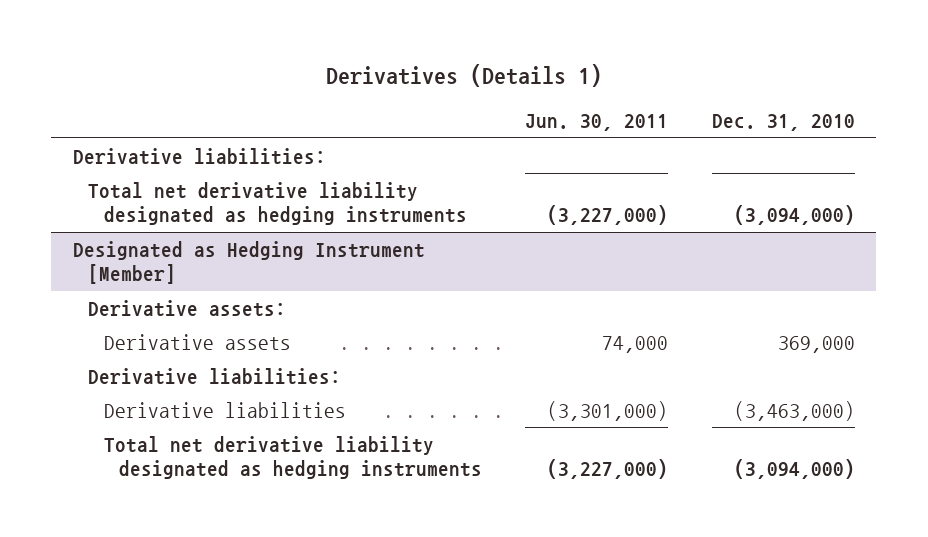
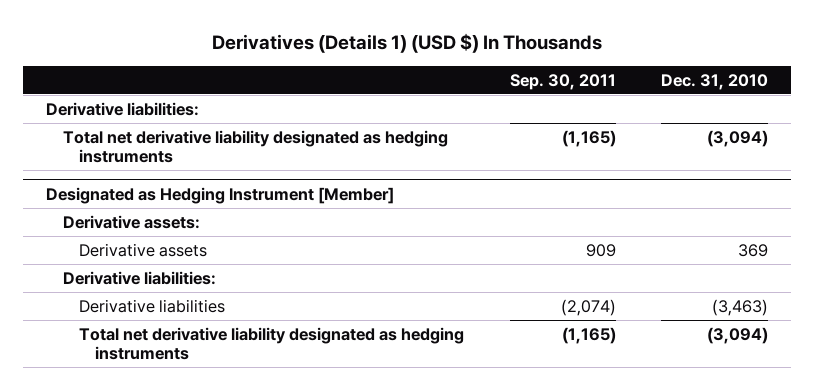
- Derivatives (Details 1)
+ Derivatives (Details 1) (USD $) In Thousands
- | Jun. 30, 2011 | Dec. 31, 2010
+ | Sep. 30, 2011 | Dec. 31, 2010
- Total net derivative liability designated as hedging instruments | (3,227,000) | (3,094,000)
+ Total net derivative liability designated as hedging instruments | (1,165) | (3,094)
@ Designated as Hedging Instrument [Member]
- Derivative assets | 74,000 | 369,000
+ Derivative assets | 909 | 369
- Derivative liabilities | (3,301,000) | (3,463,000)
- Total net derivative liability designated as hedging instruments | (3,227,000) | (3,094,000)
+ Derivative liabilities | (2,074) | (3,463)
+ Total net derivative liability designated as hedging instruments | (1,165) | (3,094)

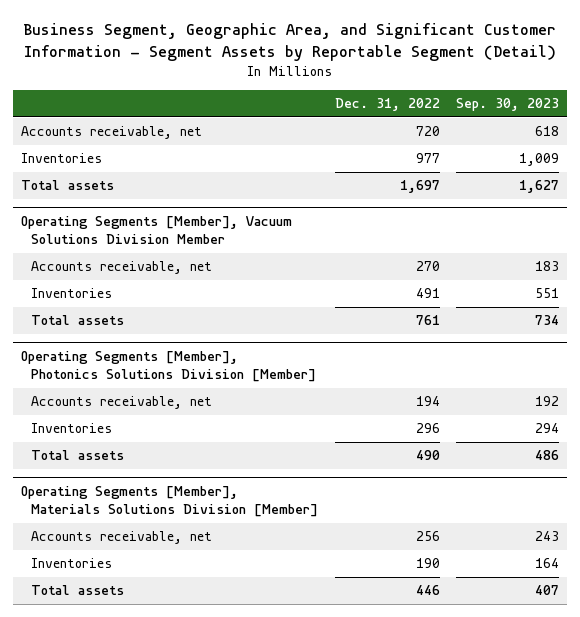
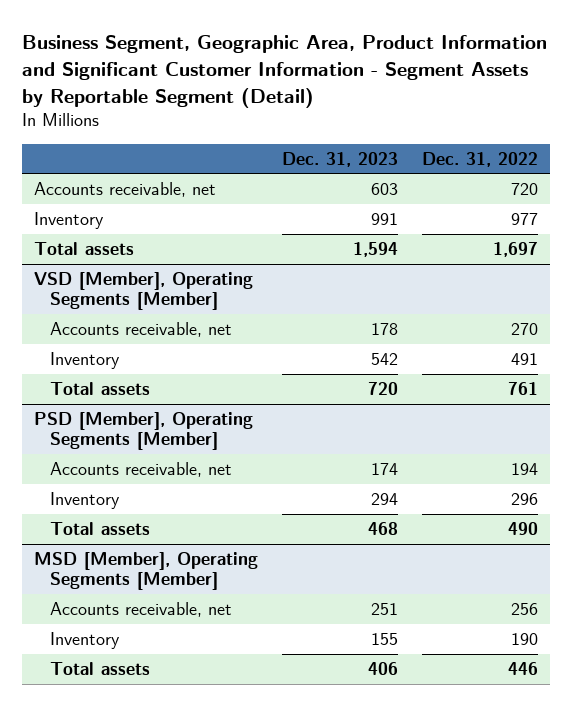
- Business Segment, Geographic Area, and Significant Customer Information - Segment Assets by Reportable Segment (Detail)
+ Business Segment, Geographic Area, Product Information and Significant Customer Information - Segment Assets by Reportable Segment (Detail)
- | Dec. 31, 2022 | Sep. 30, 2023
+ | Dec. 31, 2023 | Dec. 31, 2022
- Inventories | 977 | 1,009
+ Inventory | 991 | 977
- Operating Segments [Member], Vacuum Solutions Division Member
+ VSD [Member], Operating Segments [Member]
- Inventories | 491 | 551
+ Inventory | 542 | 491
- Operating Segments [Member], Photonics Solutions Division [Member]
+ PSD [Member], Operating Segments [Member]
- Inventories | 296 | 294
+ Inventory | 294 | 296
- Operating Segments [Member], Materials Solutions Division [Member]
+ MSD [Member], Operating Segments [Member]
- Inventories | 190 | 164
+ Inventory | 155 | 190

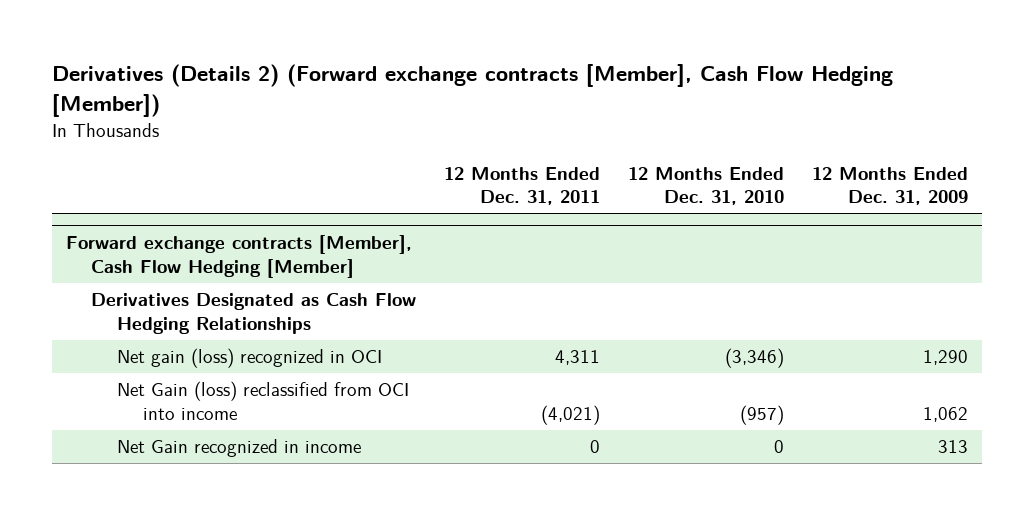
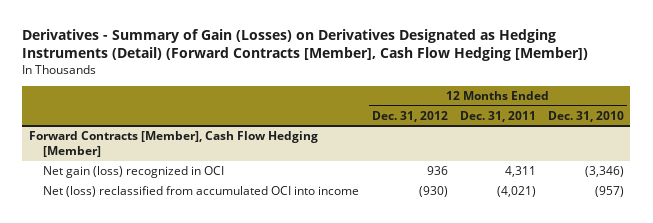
- Derivatives (Details 2) (Forward exchange contracts [Member], Cash Flow Hedging [Member])
+ Derivatives - Summary of Gain (Losses) on Derivatives Designated as Hedging Instruments (Detail) (Forward Contracts [Member], Cash Flow Hedging [Member])
- | 12 Months Ended Dec. 31, 2011 | 12 Months Ended Dec. 31, 2010 | 12 Months Ended Dec. 31, 2009
+ | 12 Months Ended Dec. 31, 2012 | 12 Months Ended Dec. 31, 2011 | 12 Months Ended Dec. 31, 2010
- Forward exchange contracts [Member], Cash Flow Hedging [Member]
- Derivatives Designated as Cash Flow Hedging Relationships
+ Forward Contracts [Member], Cash Flow Hedging [Member]
- Net Gain (loss) reclassified from OCI into income | (4,021) | (957) | 1,062
- Net Gain recognized in income | 0 | 0 | 313
+ Net (loss) reclassified from accumulated OCI into income | (930) | (4,021) | (957)

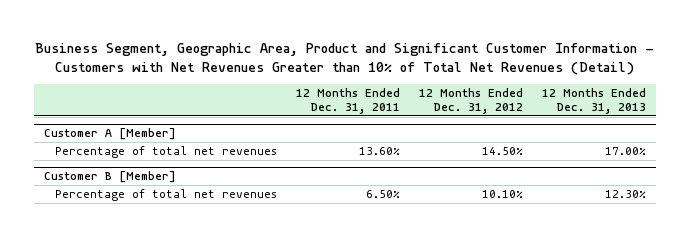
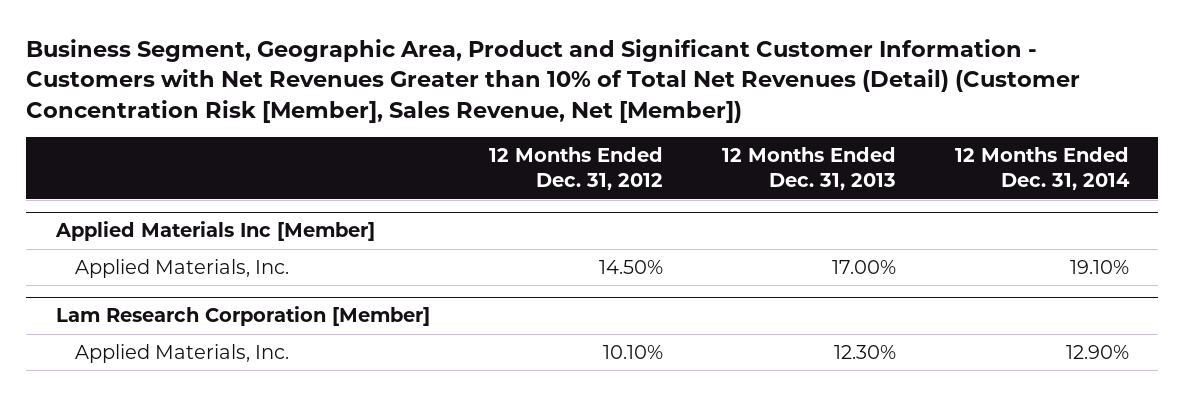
- Business Segment, Geographic Area, Product and Significant Customer Information - Customers with Net Revenues Greater than 10% of Total Net Revenues (Detail)
+ Business Segment, Geographic Area, Product and Significant Customer Information - Customers with Net Revenues Greater than 10% of Total Net Revenues (Detail) (Customer Concentration Risk [Member], Sales Revenue, Net [Member])
- | 12 Months Ended Dec. 31, 2011 | 12 Months Ended Dec. 31, 2012 | 12 Months Ended Dec. 31, 2013
+ | 12 Months Ended Dec. 31, 2012 | 12 Months Ended Dec. 31, 2013 | 12 Months Ended Dec. 31, 2014
- Customer A [Member]
- Percentage of total net revenues | 13.60% | 14.50% | 17.00%
- Customer B [Member]
- Percentage of total net revenues | 6.50% | 10.10% | 12.30%
+ Applied Materials Inc [Member]
+ Applied Materials, Inc. | 14.50% | 17.00% | 19.10%
+ Lam Research Corporation [Member]
+ Applied Materials, Inc. | 10.10% | 12.30% | 12.90%

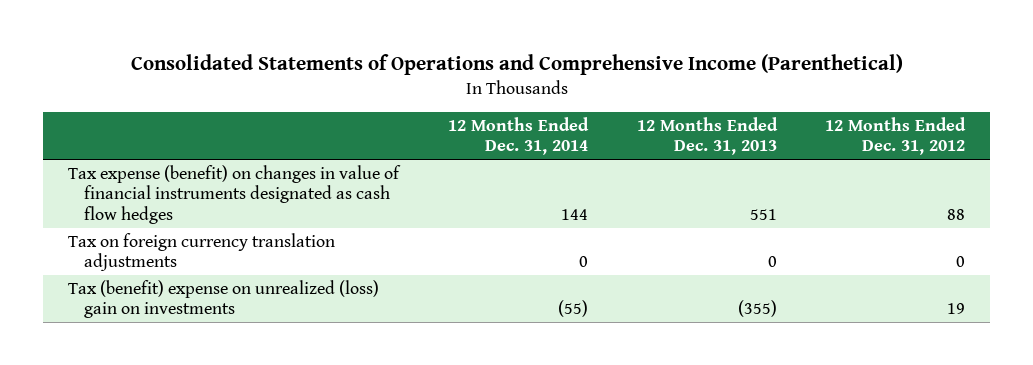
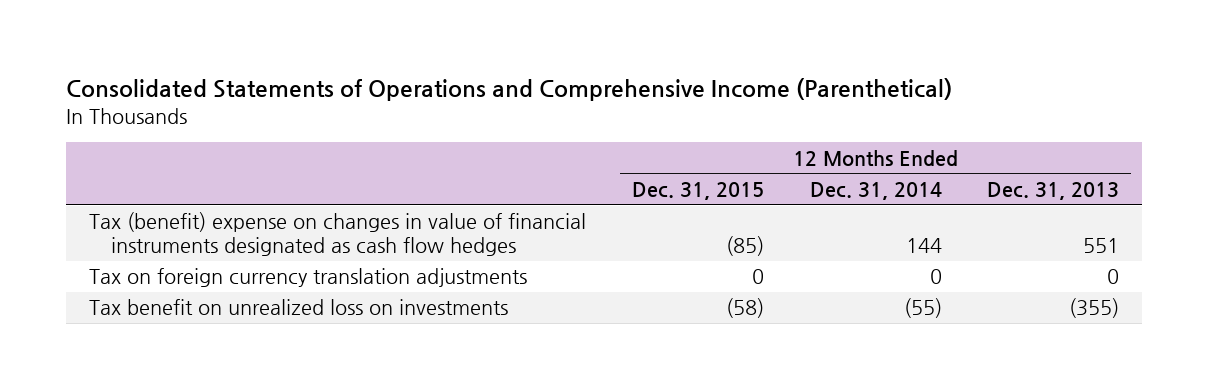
- | 12 Months Ended Dec. 31, 2014 | 12 Months Ended Dec. 31, 2013 | 12 Months Ended Dec. 31, 2012
+ | 12 Months Ended Dec. 31, 2015 | 12 Months Ended Dec. 31, 2014 | 12 Months Ended Dec. 31, 2013
- Tax expense (benefit) on changes in value of financial instruments designated as cash flow hedges | 144 | 551 | 88
+ Tax (benefit) expense on changes in value of financial instruments designated as cash flow hedges | (85) | 144 | 551
- Tax (benefit) expense on unrealized (loss) gain on investments | (55) | (355) | 19
+ Tax benefit on unrealized loss on investments | (58) | (55) | (355)

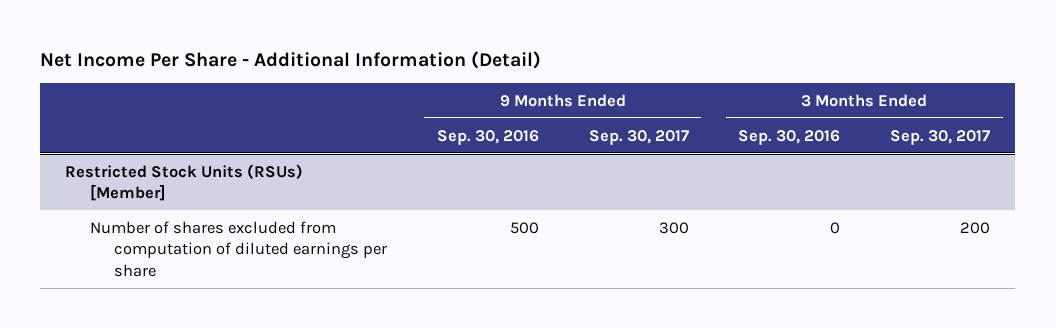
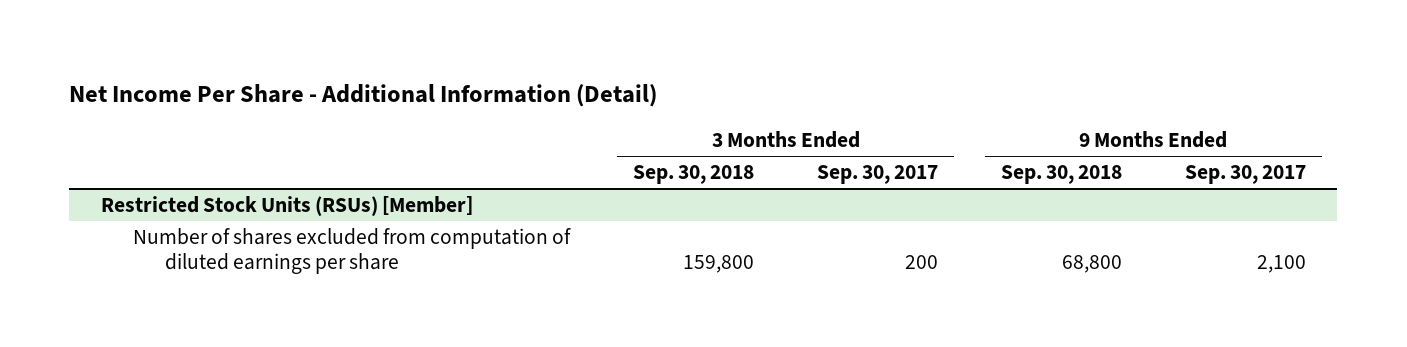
- | 9 Months Ended Sep. 30, 2016 | 9 Months Ended Sep. 30, 2017 | 3 Months Ended Sep. 30, 2016 | 3 Months Ended Sep. 30, 2017
+ | 3 Months Ended Sep. 30, 2018 | 3 Months Ended Sep. 30, 2017 | 9 Months Ended Sep. 30, 2018 | 9 Months Ended Sep. 30, 2017
@ Restricted Stock Units (RSUs) [Member]
- Number of shares excluded from computation of diluted earnings per share | 500 | 300 | 0 | 200
+ Number of shares excluded from computation of diluted earnings per share | 159,800 | 200 | 68,800 | 2,100

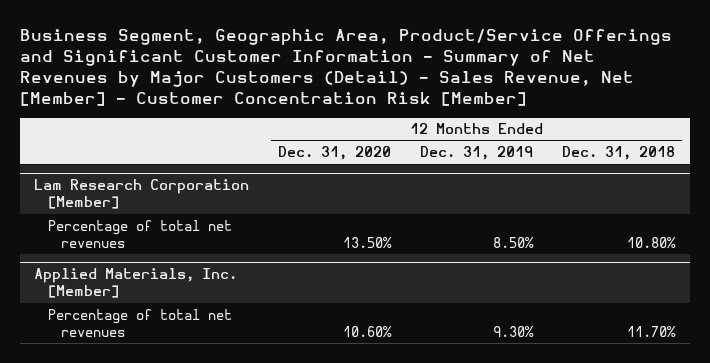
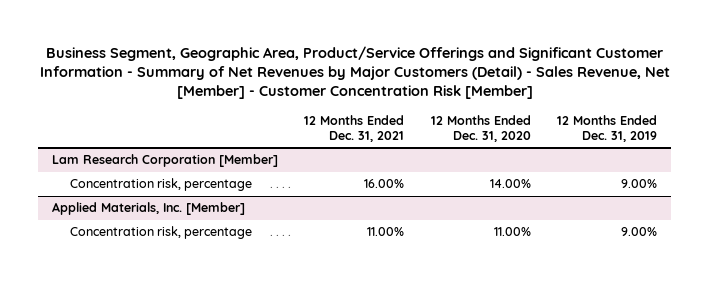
- | 12 Months Ended Dec. 31, 2020 | 12 Months Ended Dec. 31, 2019 | 12 Months Ended Dec. 31, 2018
+ | 12 Months Ended Dec. 31, 2021 | 12 Months Ended Dec. 31, 2020 | 12 Months Ended Dec. 31, 2019
@ Lam Research Corporation [Member]
- Percentage of total net revenues | 13.50% | 8.50% | 10.80%
+ Concentration risk, percentage | 16.00% | 14.00% | 9.00%
@ Applied Materials, Inc. [Member]
- Percentage of total net revenues | 10.60% | 9.30% | 11.70%
+ Concentration risk, percentage | 11.00% | 11.00% | 9.00%

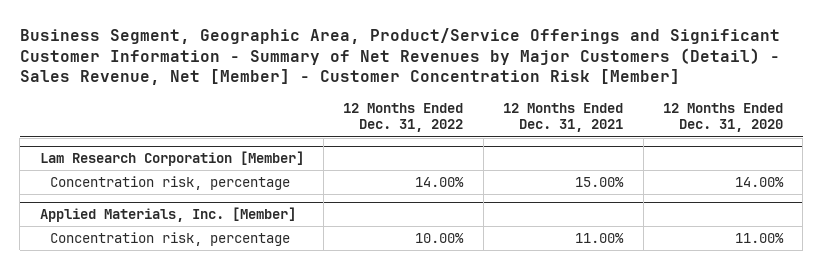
- | 12 Months Ended Dec. 31, 2021 | 12 Months Ended Dec. 31, 2020 | 12 Months Ended Dec. 31, 2019
+ | 12 Months Ended Dec. 31, 2022 | 12 Months Ended Dec. 31, 2021 | 12 Months Ended Dec. 31, 2020
@ Lam Research Corporation [Member]
- Concentration risk, percentage | 16.00% | 14.00% | 9.00%
+ Concentration risk, percentage | 14.00% | 15.00% | 14.00%

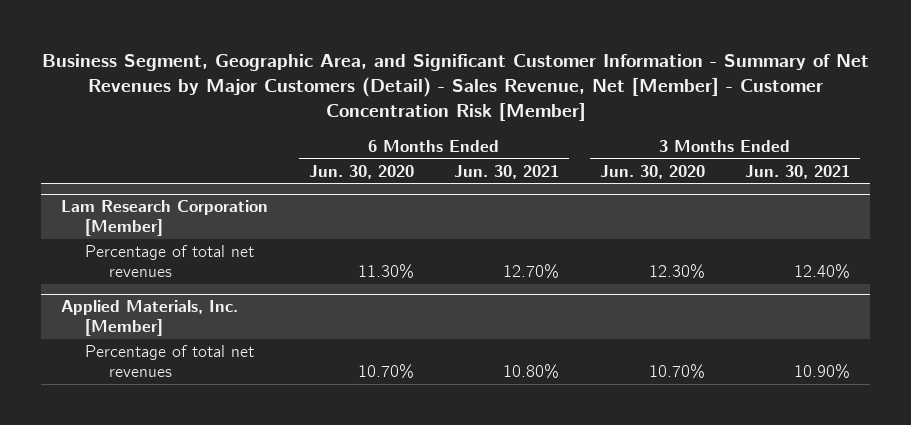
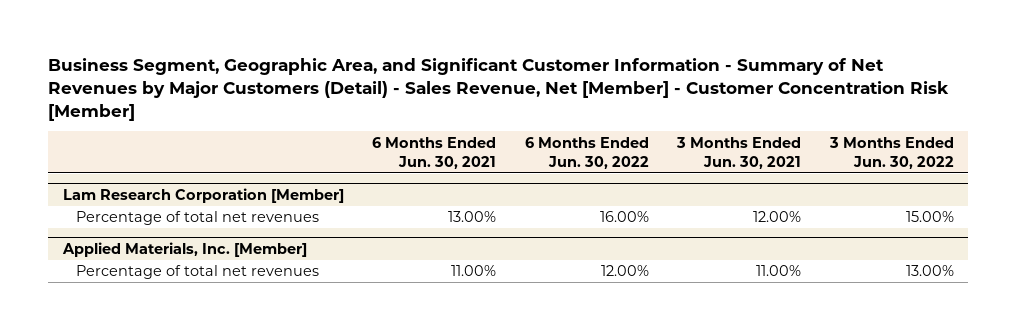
- | 6 Months Ended Jun. 30, 2020 | 6 Months Ended Jun. 30, 2021 | 3 Months Ended Jun. 30, 2020 | 3 Months Ended Jun. 30, 2021
+ | 6 Months Ended Jun. 30, 2021 | 6 Months Ended Jun. 30, 2022 | 3 Months Ended Jun. 30, 2021 | 3 Months Ended Jun. 30, 2022
@ Lam Research Corporation [Member]
- Percentage of total net revenues | 11.30% | 12.70% | 12.30% | 12.40%
+ Percentage of total net revenues | 13.00% | 16.00% | 12.00% | 15.00%
@ Applied Materials, Inc. [Member]
- Percentage of total net revenues | 10.70% | 10.80% | 10.70% | 10.90%
+ Percentage of total net revenues | 11.00% | 12.00% | 11.00% | 13.00%

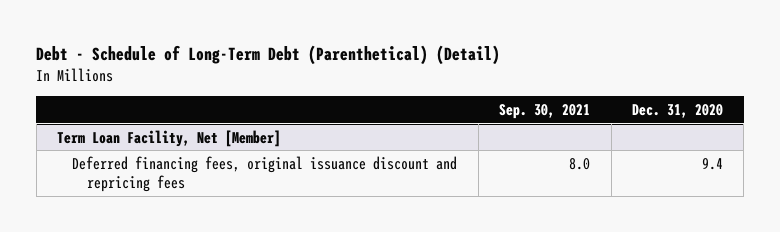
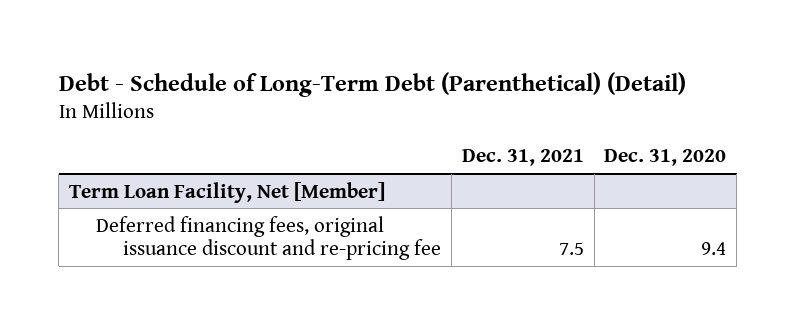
- | Sep. 30, 2021 | Dec. 31, 2020
+ | Dec. 31, 2021 | Dec. 31, 2020
@ Term Loan Facility, Net [Member]
- Deferred financing fees, original issuance discount and repricing fees | 8.0 | 9.4
+ Deferred financing fees, original issuance discount and re-pricing fee | 7.5 | 9.4

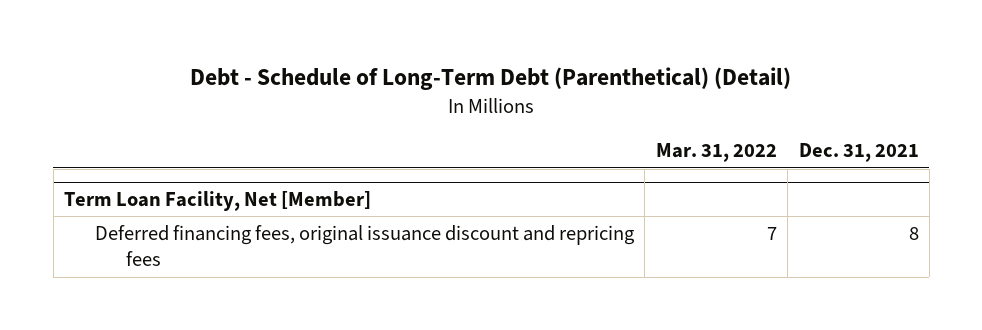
- | Dec. 31, 2021 | Dec. 31, 2020
+ | Mar. 31, 2022 | Dec. 31, 2021
@ Term Loan Facility, Net [Member]
- Deferred financing fees, original issuance discount and re-pricing fee | 7.5 | 9.4
+ Deferred financing fees, original issuance discount and repricing fees | 7 | 8

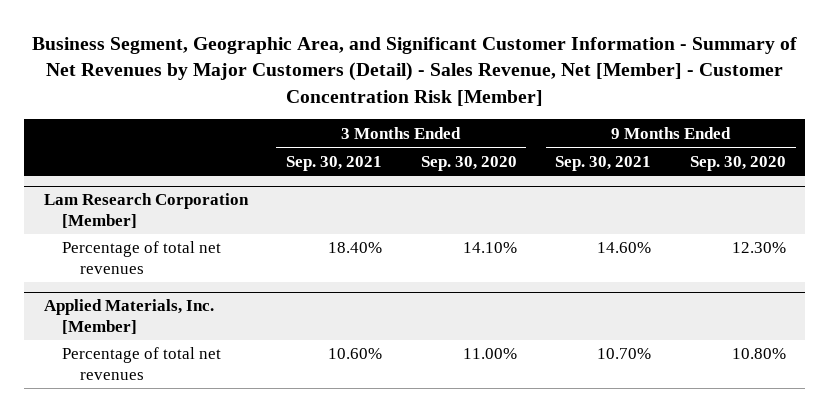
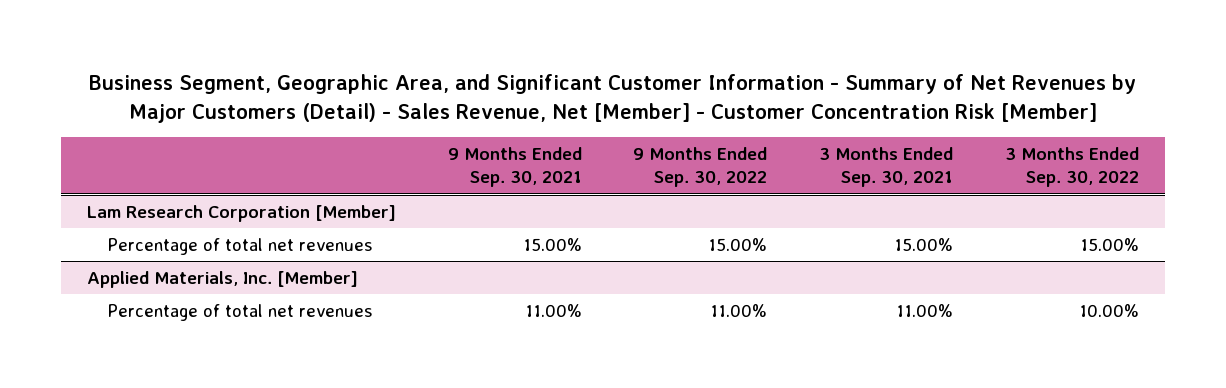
- | 3 Months Ended Sep. 30, 2021 | 3 Months Ended Sep. 30, 2020 | 9 Months Ended Sep. 30, 2021 | 9 Months Ended Sep. 30, 2020
+ | 9 Months Ended Sep. 30, 2021 | 9 Months Ended Sep. 30, 2022 | 3 Months Ended Sep. 30, 2021 | 3 Months Ended Sep. 30, 2022
@ Lam Research Corporation [Member]
- Percentage of total net revenues | 18.40% | 14.10% | 14.60% | 12.30%
+ Percentage of total net revenues | 15.00% | 15.00% | 15.00% | 15.00%
@ Applied Materials, Inc. [Member]
- Percentage of total net revenues | 10.60% | 11.00% | 10.70% | 10.80%
+ Percentage of total net revenues | 11.00% | 11.00% | 11.00% | 10.00%

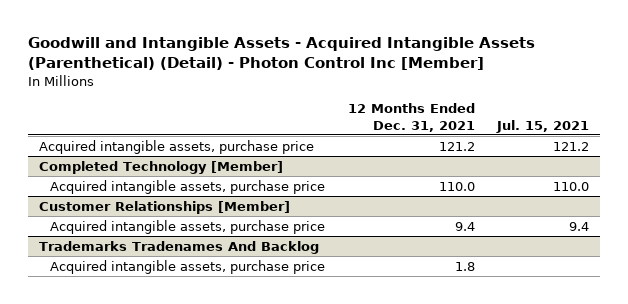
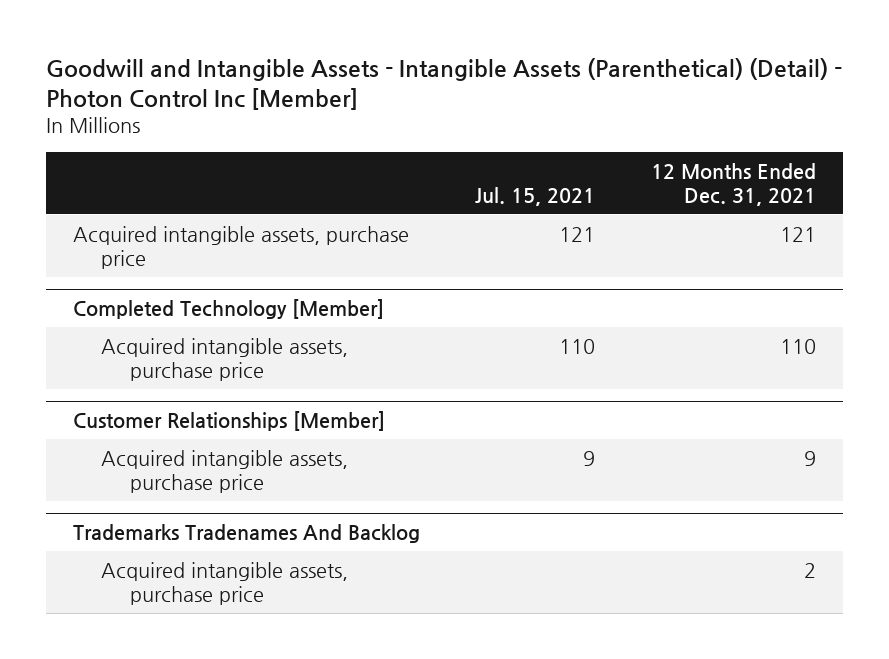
- Goodwill and Intangible Assets - Acquired Intangible Assets (Parenthetical) (Detail) - Photon Control Inc [Member]
+ Goodwill and Intangible Assets - Intangible Assets (Parenthetical) (Detail) - Photon Control Inc [Member]
- | 12 Months Ended Dec. 31, 2021 | Jul. 15, 2021
+ | Jul. 15, 2021 | 12 Months Ended Dec. 31, 2021
- Acquired intangible assets, purchase price | 121.2 | 121.2
+ Acquired intangible assets, purchase price | 121 | 121
@ Completed Technology [Member]
- Acquired intangible assets, purchase price | 110.0 | 110.0
+ Acquired intangible assets, purchase price | 110 | 110
@ Customer Relationships [Member]
- Acquired intangible assets, purchase price | 9.4 | 9.4
+ Acquired intangible assets, purchase price | 9 | 9
@ Trademarks Tradenames And Backlog
- Acquired intangible assets, purchase price | 1.8 |
+ Acquired intangible assets, purchase price | | 2

